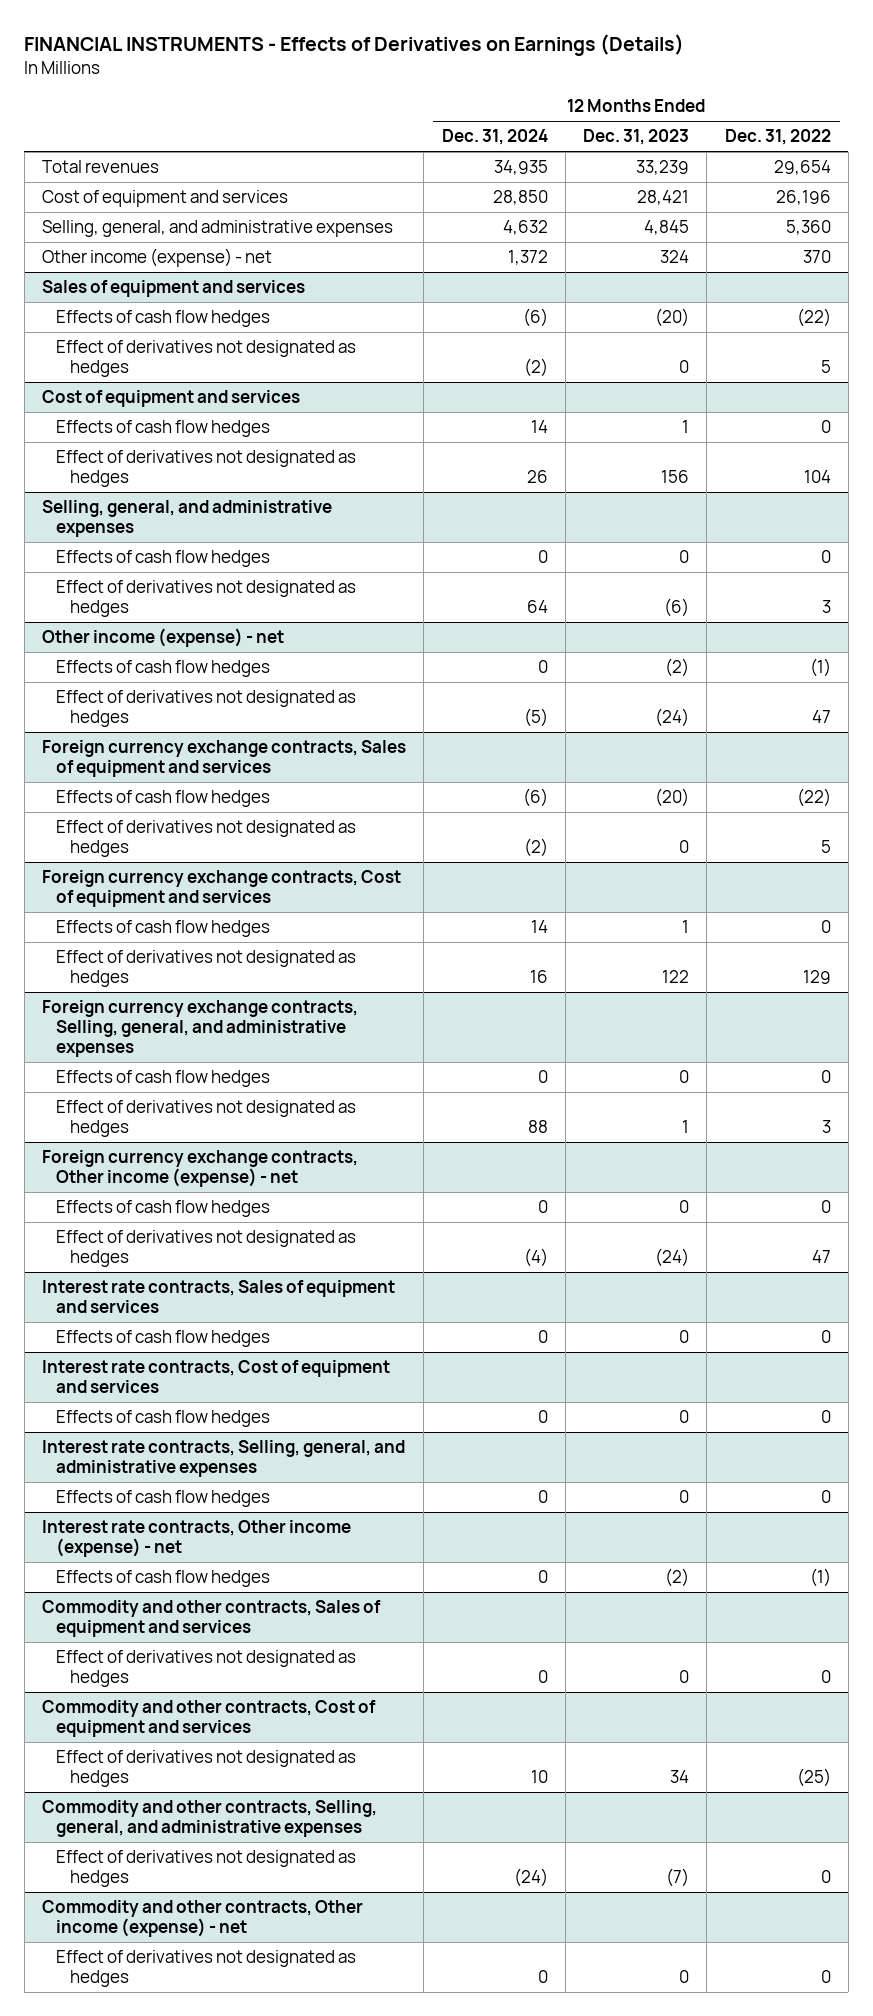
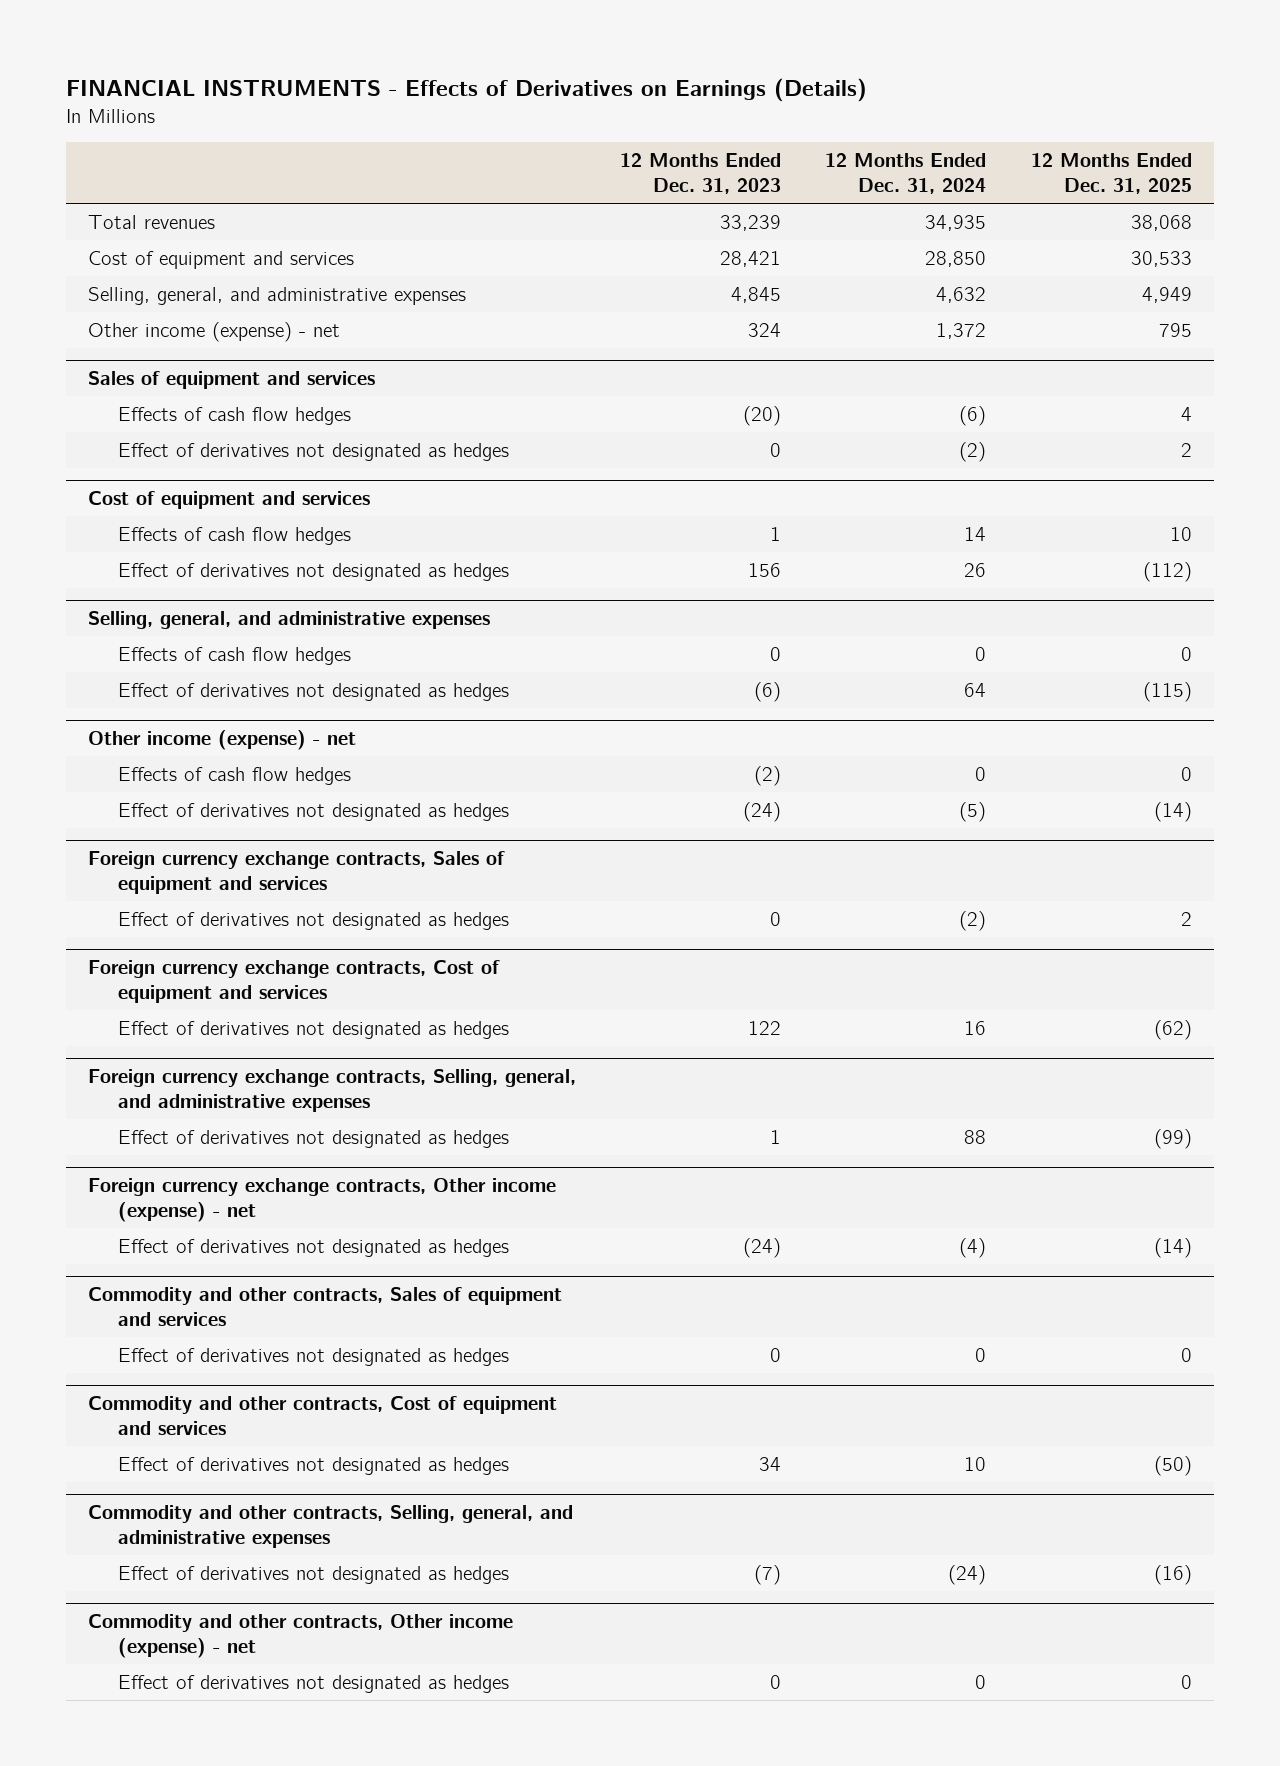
- | 12 Months Ended Dec. 31, 2024 | 12 Months Ended Dec. 31, 2023 | 12 Months Ended Dec. 31, 2022
+ | 12 Months Ended Dec. 31, 2023 | 12 Months Ended Dec. 31, 2024 | 12 Months Ended Dec. 31, 2025
@ Foreign currency exchange contracts, Sales of equipment and services
- Effects of cash flow hedges | (6) | (20) | (22)
@ Foreign currency exchange contracts, Cost of equipment and services
- Effects of cash flow hedges | 14 | 1 | 0
@ Foreign currency exchange contracts, Selling, general, and administrative expenses
- Effects of cash flow hedges | 0 | 0 | 0
@ Foreign currency exchange contracts, Other income (expense) - net
- Effects of cash flow hedges | 0 | 0 | 0
- Interest rate contracts, Sales of equipment and services
- Effects of cash flow hedges | 0 | 0 | 0
- Interest rate contracts, Cost of equipment and services
- Effects of cash flow hedges | 0 | 0 | 0
- Interest rate contracts, Selling, general, and administrative expenses
- Effects of cash flow hedges | 0 | 0 | 0
- Interest rate contracts, Other income (expense) - net
- Effects of cash flow hedges | 0 | (2) | (1)

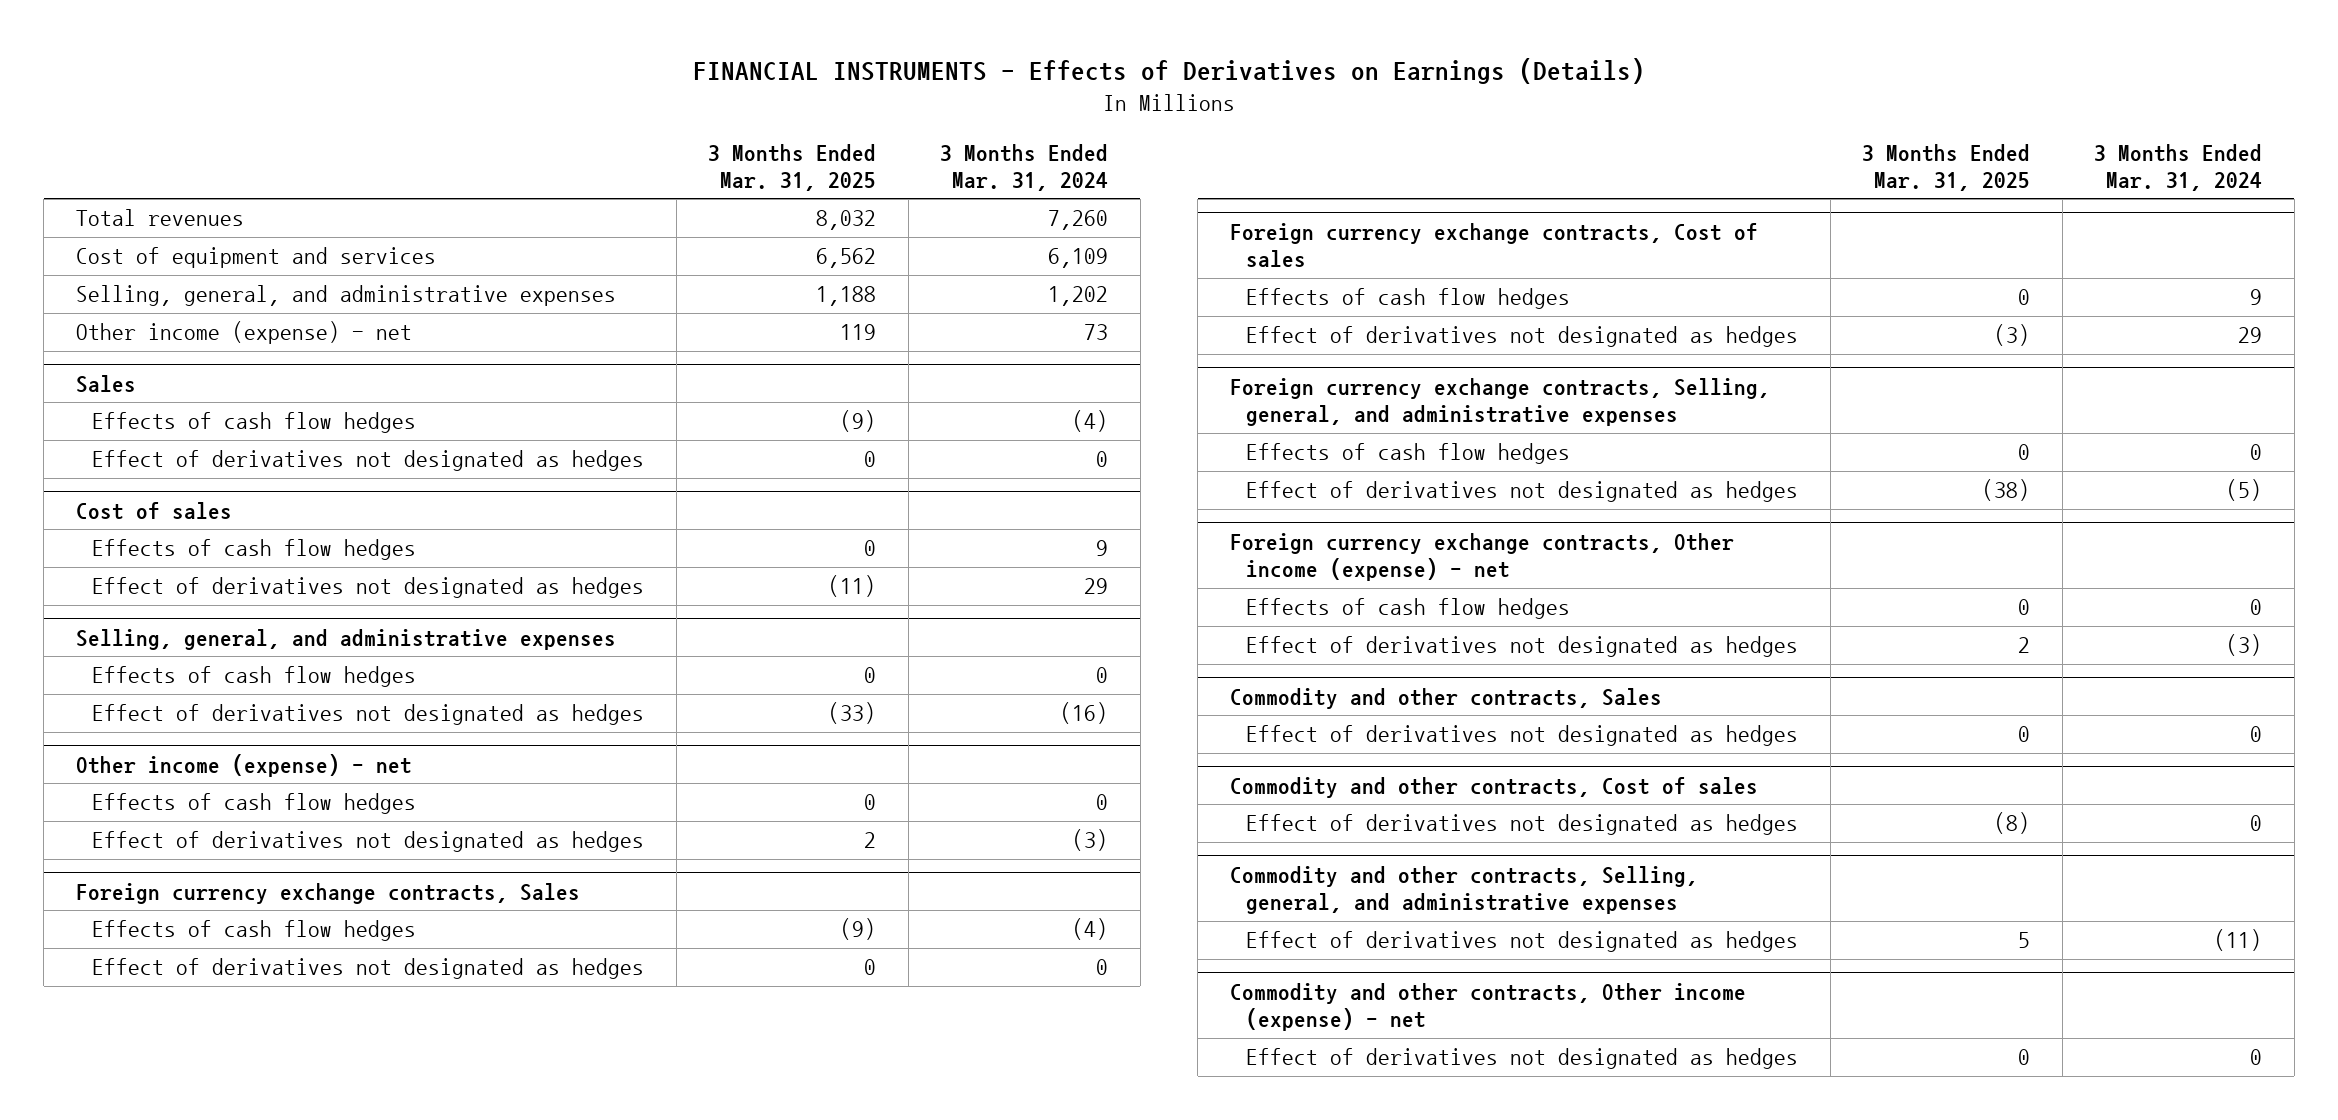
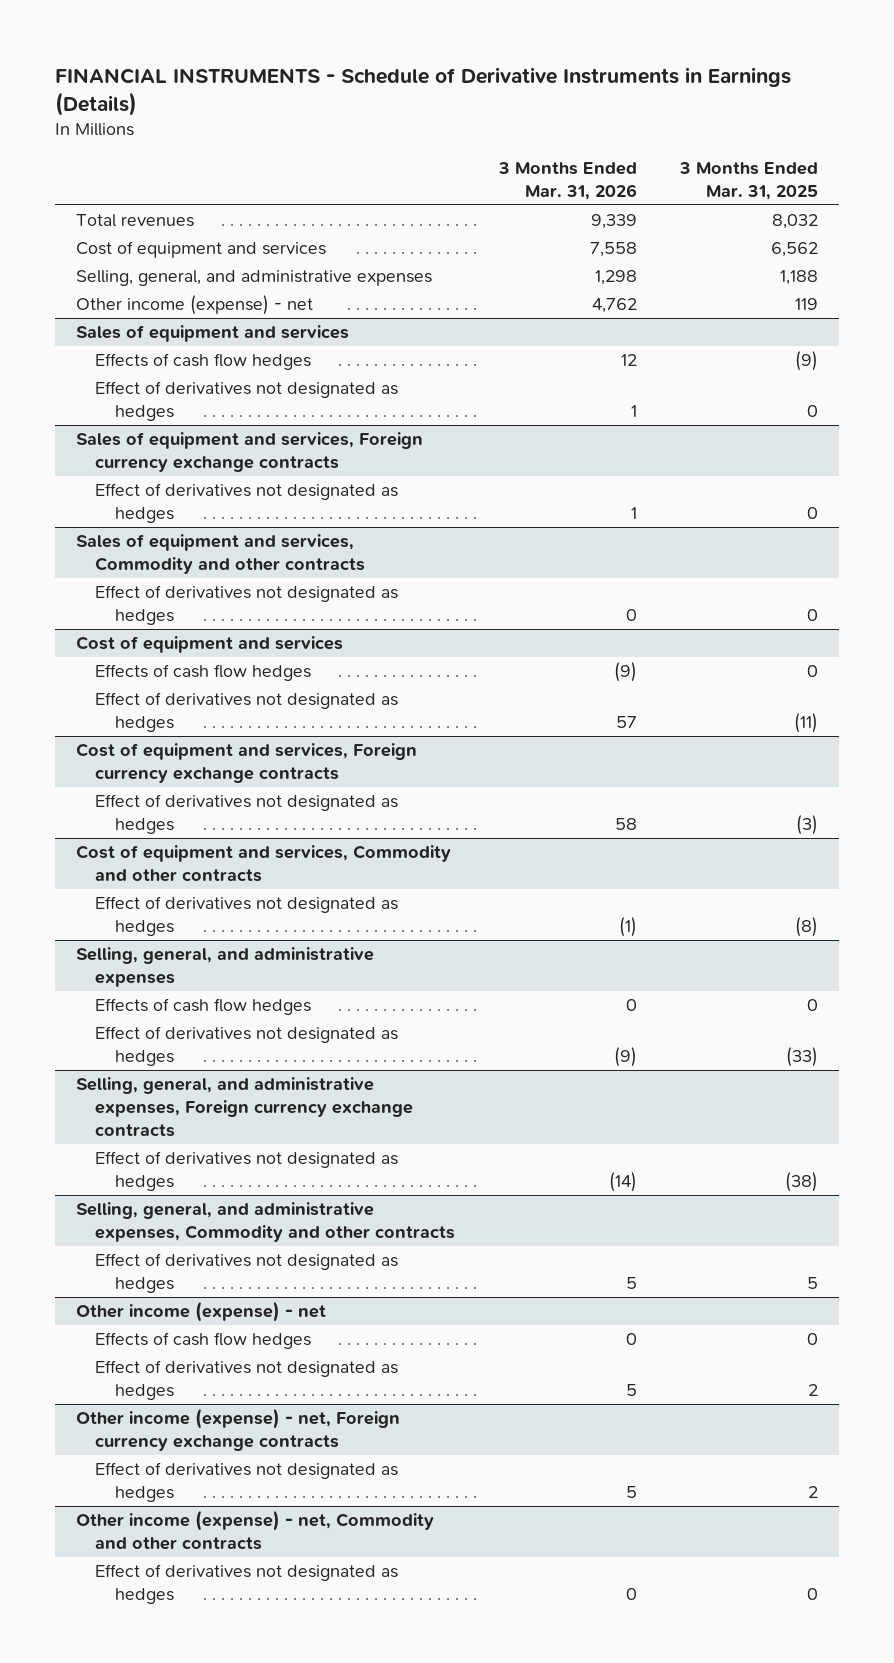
- FINANCIAL INSTRUMENTS - Effects of Derivatives on Earnings (Details)
+ FINANCIAL INSTRUMENTS - Schedule of Derivative Instruments in Earnings (Details)
- | 3 Months Ended Mar. 31, 2025 | 3 Months Ended Mar. 31, 2024
+ | 3 Months Ended Mar. 31, 2026 | 3 Months Ended Mar. 31, 2025
- Sales
+ Sales of equipment and services
- Cost of sales
+ Sales of equipment and services, Foreign currency exchange contracts
+ Effect of derivatives not designated as hedges | 1 | 0
+ Sales of equipment and services, Commodity and other contracts
+ Effect of derivatives not designated as hedges | 0 | 0
+ Cost of equipment and services
+ Cost of equipment and services, Foreign currency exchange contracts
+ Effect of derivatives not designated as hedges | 58 | (3)
+ Cost of equipment and services, Commodity and other contracts
+ Effect of derivatives not designated as hedges | (1) | (8)
+ Selling, general, and administrative expenses, Foreign currency exchange contracts
+ Effect of derivatives not designated as hedges | (14) | (38)
+ Selling, general, and administrative expenses, Commodity and other contracts
+ Effect of derivatives not designated as hedges | 5 | 5
- Foreign currency exchange contracts, Sales
- Effects of cash flow hedges | (9) | (4)
- Effect of derivatives not designated as hedges | 0 | 0
- Foreign currency exchange contracts, Cost of sales
- Effects of cash flow hedges | 0 | 9
- Effect of derivatives not designated as hedges | (3) | 29
- Foreign currency exchange contracts, Selling, general, and administrative expenses
- Effects of cash flow hedges | 0 | 0
- Effect of derivatives not designated as hedges | (38) | (5)
- Foreign currency exchange contracts, Other income (expense) - net
- Effects of cash flow hedges | 0 | 0
+ Other income (expense) - net, Foreign currency exchange contracts
- Commodity and other contracts, Sales
- Effect of derivatives not designated as hedges | 0 | 0
- Commodity and other contracts, Cost of sales
- Effect of derivatives not designated as hedges | (8) | 0
- Commodity and other contracts, Selling, general, and administrative expenses
- Effect of derivatives not designated as hedges | 5 | (11)
- Commodity and other contracts, Other income (expense) - net
+ Other income (expense) - net, Commodity and other contracts

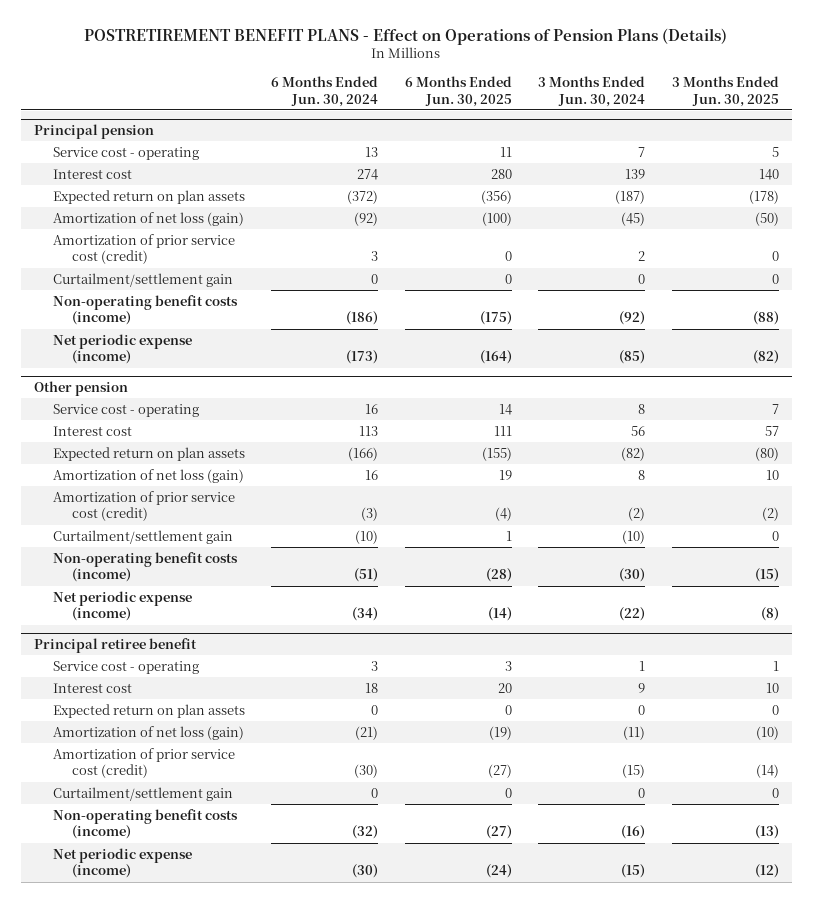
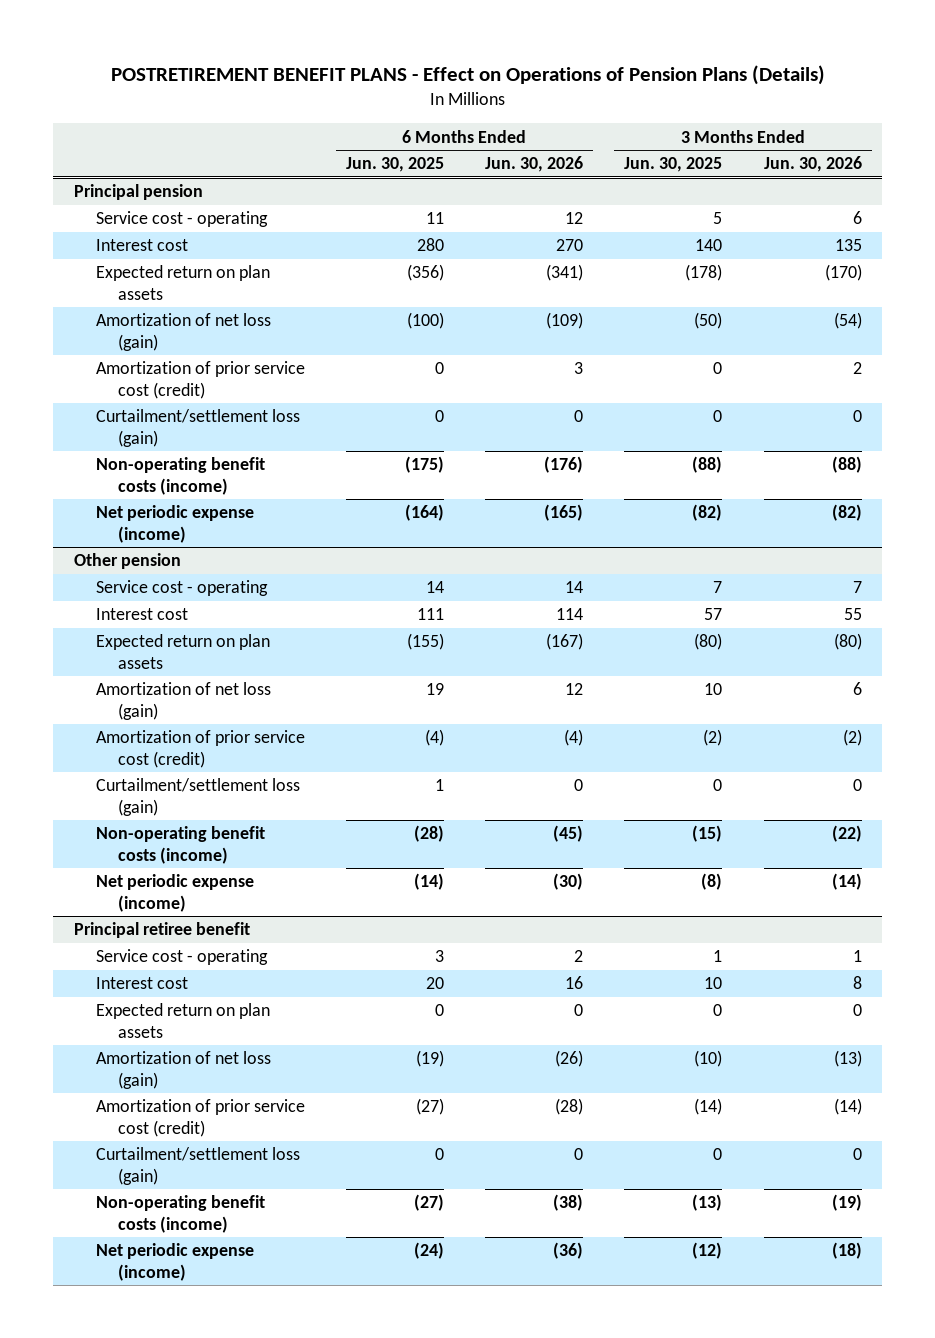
- | 6 Months Ended Jun. 30, 2024 | 6 Months Ended Jun. 30, 2025 | 3 Months Ended Jun. 30, 2024 | 3 Months Ended Jun. 30, 2025
+ | 6 Months Ended Jun. 30, 2025 | 6 Months Ended Jun. 30, 2026 | 3 Months Ended Jun. 30, 2025 | 3 Months Ended Jun. 30, 2026
@ Principal pension
- Curtailment/settlement gain | 0 | 0 | 0 | 0
+ Curtailment/settlement loss (gain) | 0 | 0 | 0 | 0
@ Other pension
- Curtailment/settlement gain | (10) | 1 | (10) | 0
+ Curtailment/settlement loss (gain) | 1 | 0 | 0 | 0
@ Principal retiree benefit
- Curtailment/settlement gain | 0 | 0 | 0 | 0
+ Curtailment/settlement loss (gain) | 0 | 0 | 0 | 0

